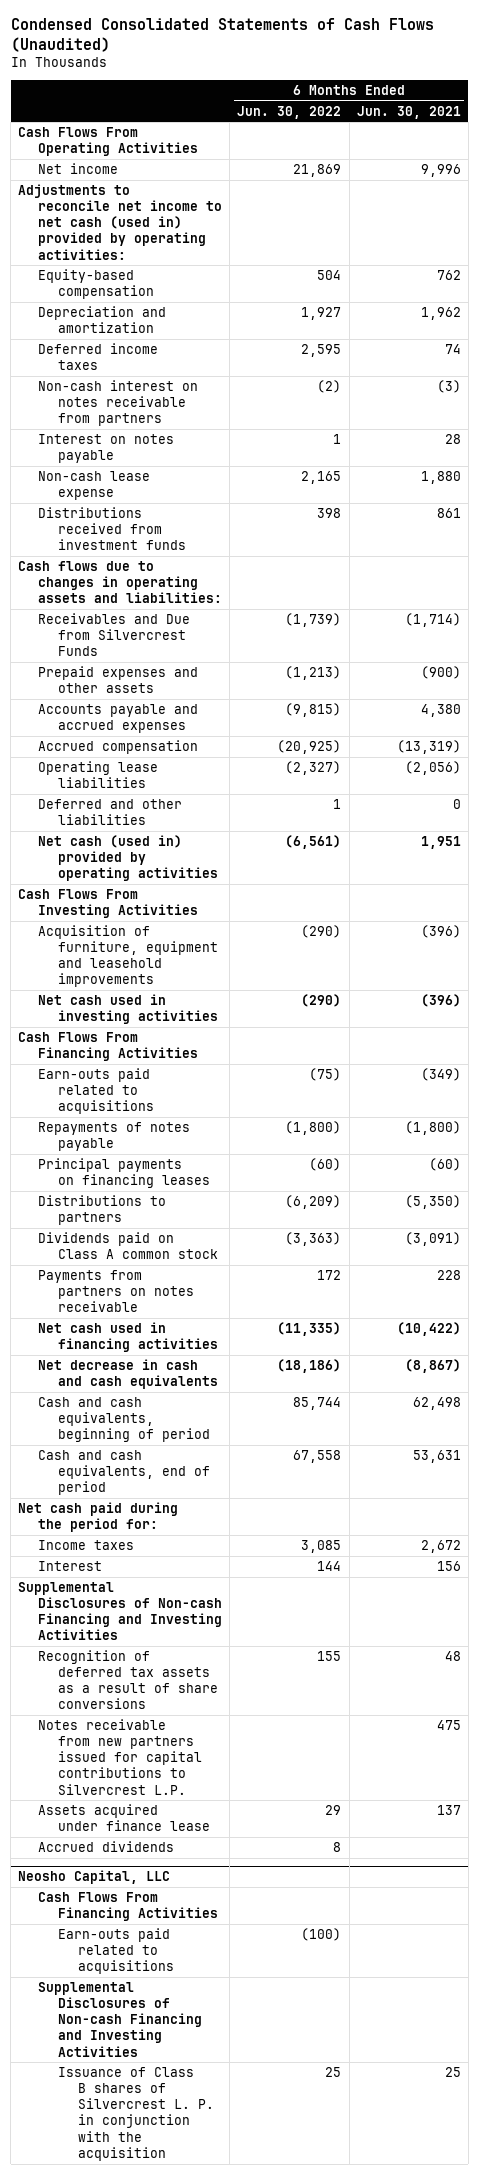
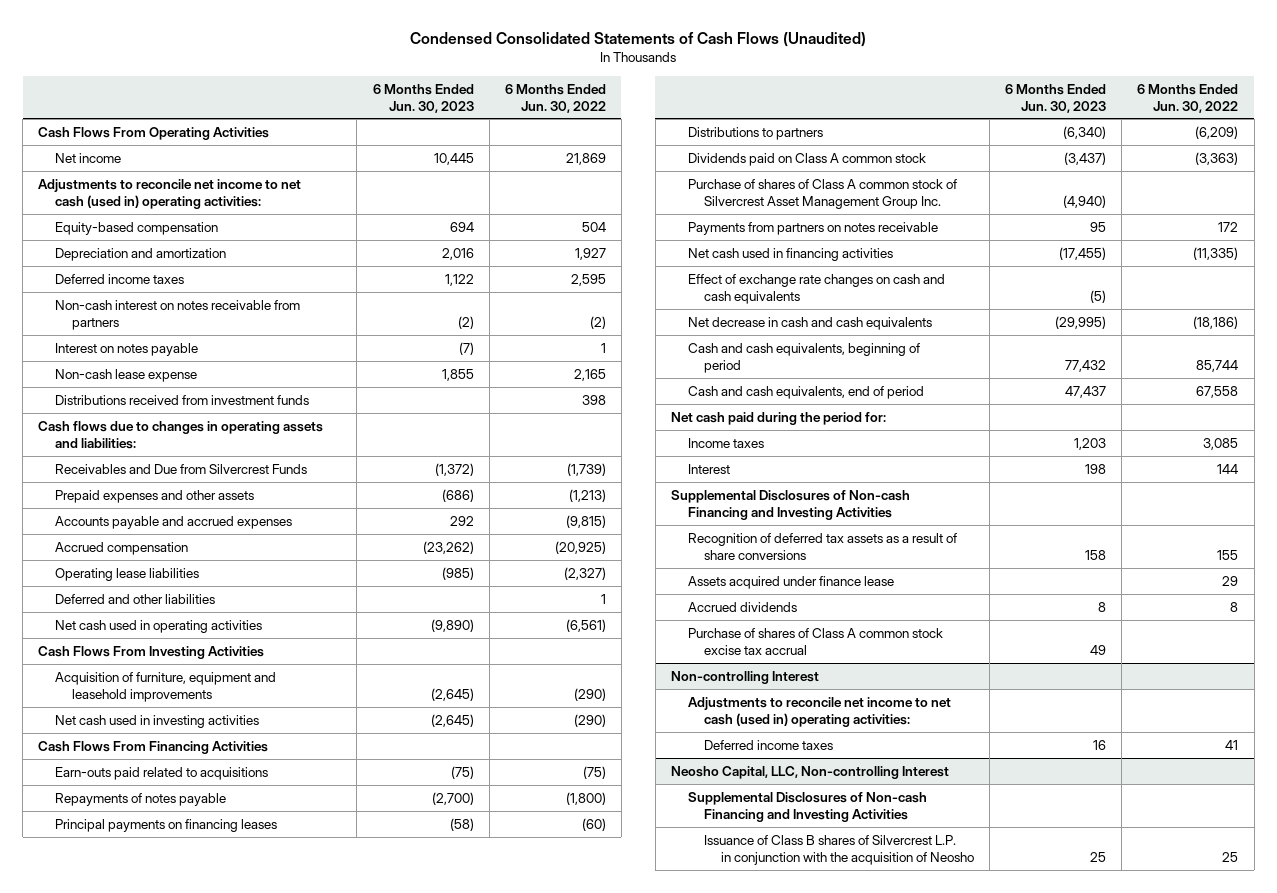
- | 6 Months Ended Jun. 30, 2022 | 6 Months Ended Jun. 30, 2021
+ | 6 Months Ended Jun. 30, 2023 | 6 Months Ended Jun. 30, 2022
- Adjustments to reconcile net income to net cash (used in) provided by operating activities:
+ Adjustments to reconcile net income to net cash (used in) operating activities:
- Net cash (used in) provided by operating activities | (6,561) | 1,951
+ Net cash used in operating activities | (9,890) | (6,561)
+ Purchase of shares of Class A common stock of Silvercrest Asset Management Group Inc. | (4,940) |
+ Effect of exchange rate changes on cash and cash equivalents | (5) |
- Notes receivable from new partners issued for capital contributions to Silvercrest L.P. | | 475
- Neosho Capital, LLC
- Cash Flows From Financing Activities
- Earn-outs paid related to acquisitions | (100) |
+ Purchase of shares of Class A common stock excise tax accrual | 49 |
+ Non-controlling Interest
+ Adjustments to reconcile net income to net cash (used in) operating activities:
+ Deferred income taxes | 16 | 41
+ Neosho Capital, LLC, Non-controlling Interest
- Issuance of Class B shares of Silvercrest L. P. in conjunction with the acquisition | 25 | 25
+ Issuance of Class B shares of Silvercrest L.P. in conjunction with the acquisition of Neosho | 25 | 25

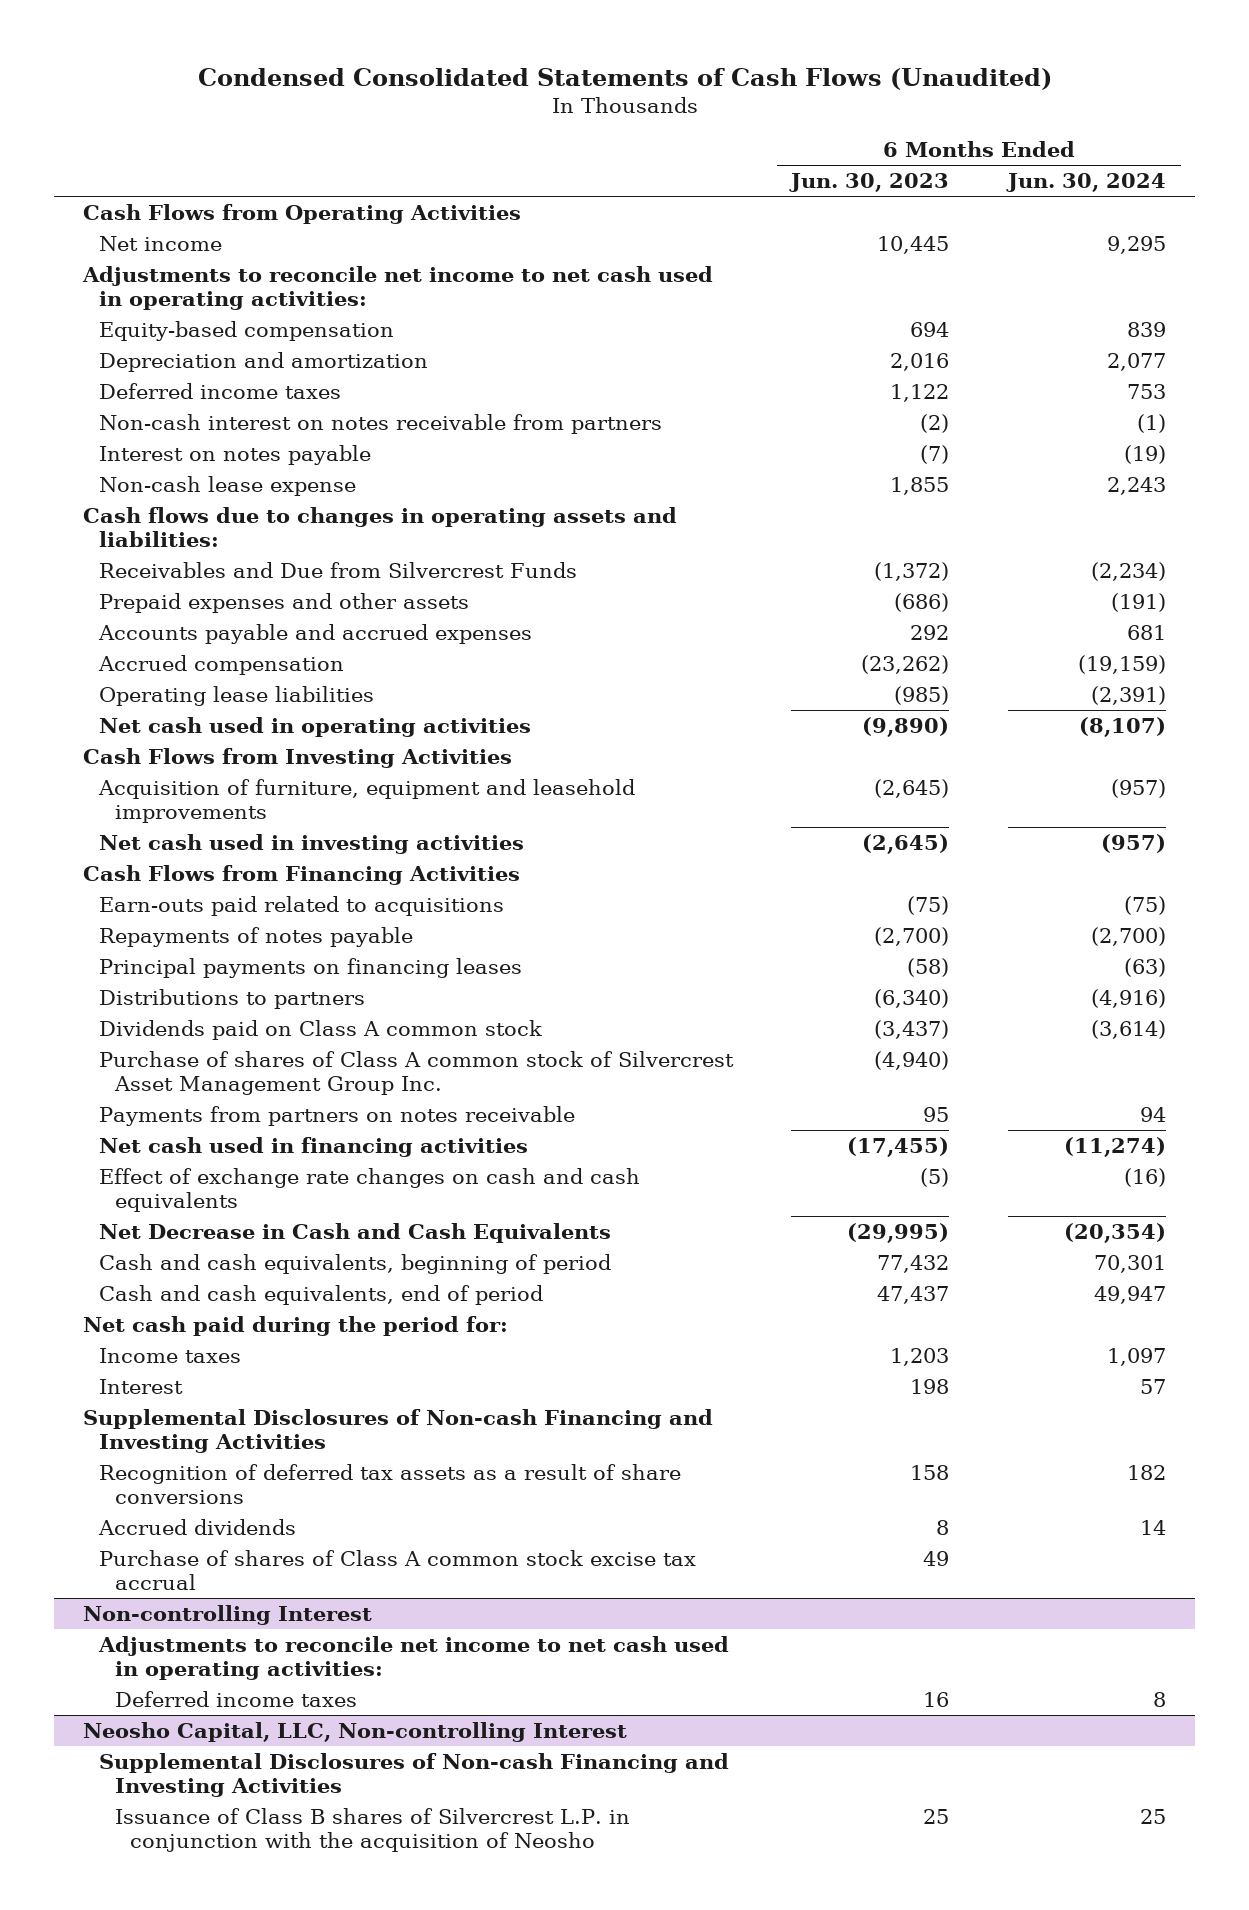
- | 6 Months Ended Jun. 30, 2023 | 6 Months Ended Jun. 30, 2022
+ | 6 Months Ended Jun. 30, 2023 | 6 Months Ended Jun. 30, 2024
- Cash Flows From Operating Activities
+ Cash Flows from Operating Activities
- Adjustments to reconcile net income to net cash (used in) operating activities:
+ Adjustments to reconcile net income to net cash used in operating activities:
- Distributions received from investment funds | | 398
- Deferred and other liabilities | | 1
- Cash Flows From Investing Activities
+ Cash Flows from Investing Activities
- Cash Flows From Financing Activities
+ Cash Flows from Financing Activities
- Net decrease in cash and cash equivalents | (29,995) | (18,186)
+ Net Decrease in Cash and Cash Equivalents | (29,995) | (20,354)
- Assets acquired under finance lease | | 29
@ Non-controlling Interest
- Adjustments to reconcile net income to net cash (used in) operating activities:
+ Adjustments to reconcile net income to net cash used in operating activities:

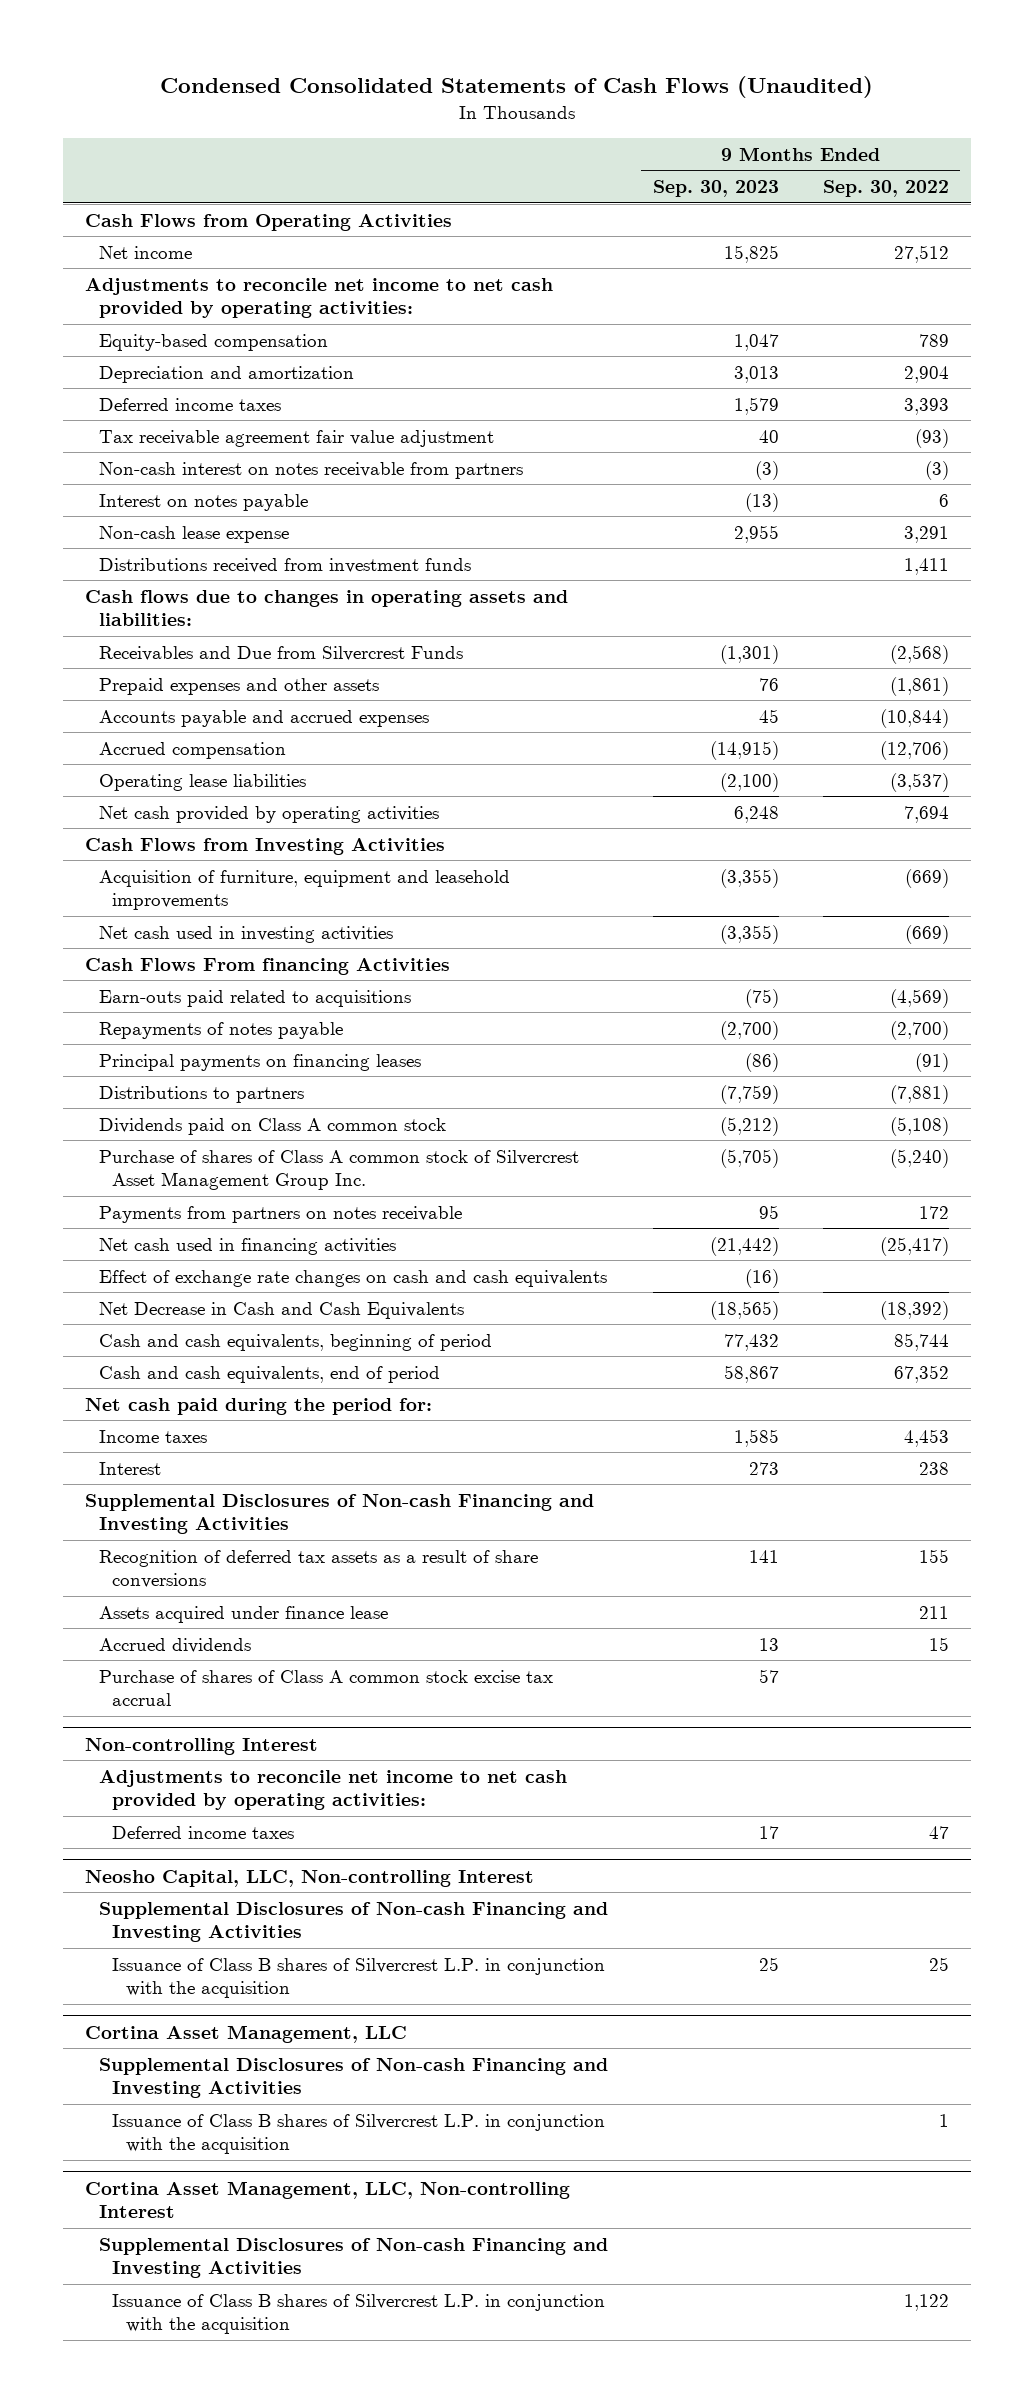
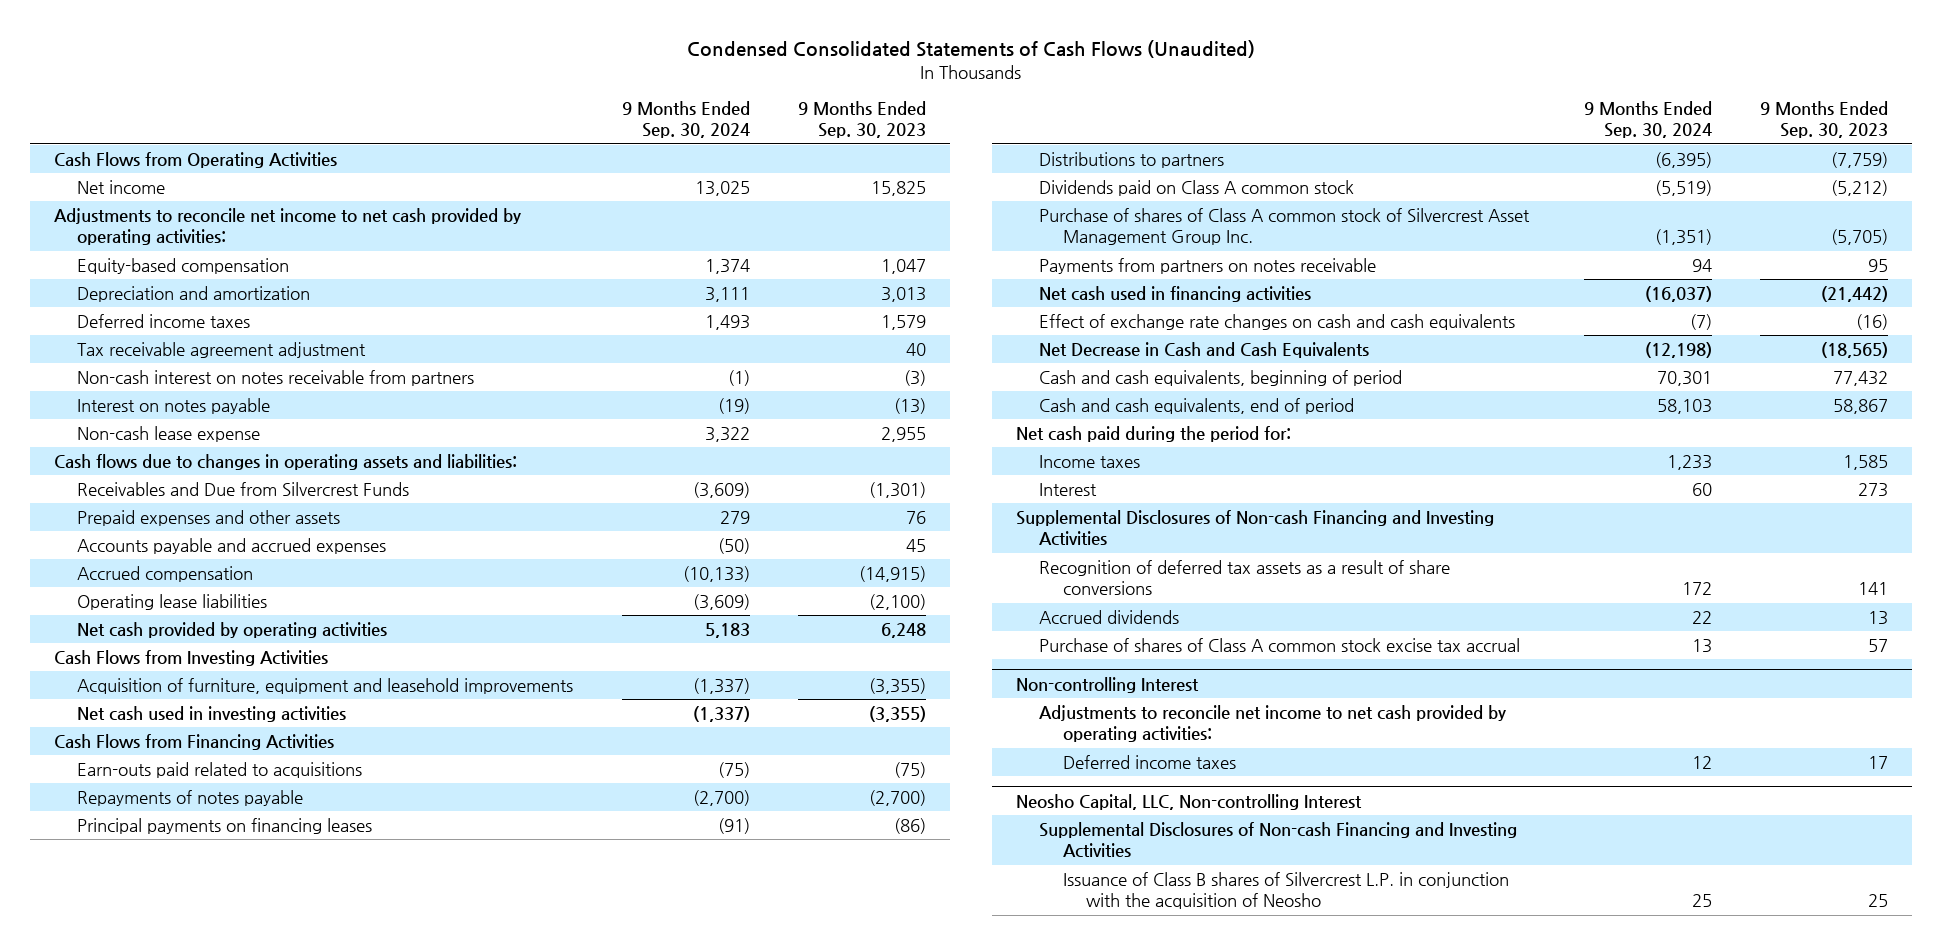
- | 9 Months Ended Sep. 30, 2023 | 9 Months Ended Sep. 30, 2022
+ | 9 Months Ended Sep. 30, 2024 | 9 Months Ended Sep. 30, 2023
- Tax receivable agreement fair value adjustment | 40 | (93)
+ Tax receivable agreement adjustment | | 40
- Distributions received from investment funds | | 1,411
- Cash Flows From financing Activities
+ Cash Flows from Financing Activities
- Assets acquired under finance lease | | 211
@ Neosho Capital, LLC, Non-controlling Interest
- Issuance of Class B shares of Silvercrest L.P. in conjunction with the acquisition | 25 | 25
- Cortina Asset Management, LLC
- Supplemental Disclosures of Non-cash Financing and Investing Activities
- Issuance of Class B shares of Silvercrest L.P. in conjunction with the acquisition | | 1
- Cortina Asset Management, LLC, Non-controlling Interest
- Supplemental Disclosures of Non-cash Financing and Investing Activities
- Issuance of Class B shares of Silvercrest L.P. in conjunction with the acquisition | | 1,122
@ Neosho Capital, LLC, Non-controlling Interest
+ Issuance of Class B shares of Silvercrest L.P. in conjunction with the acquisition of Neosho | 25 | 25

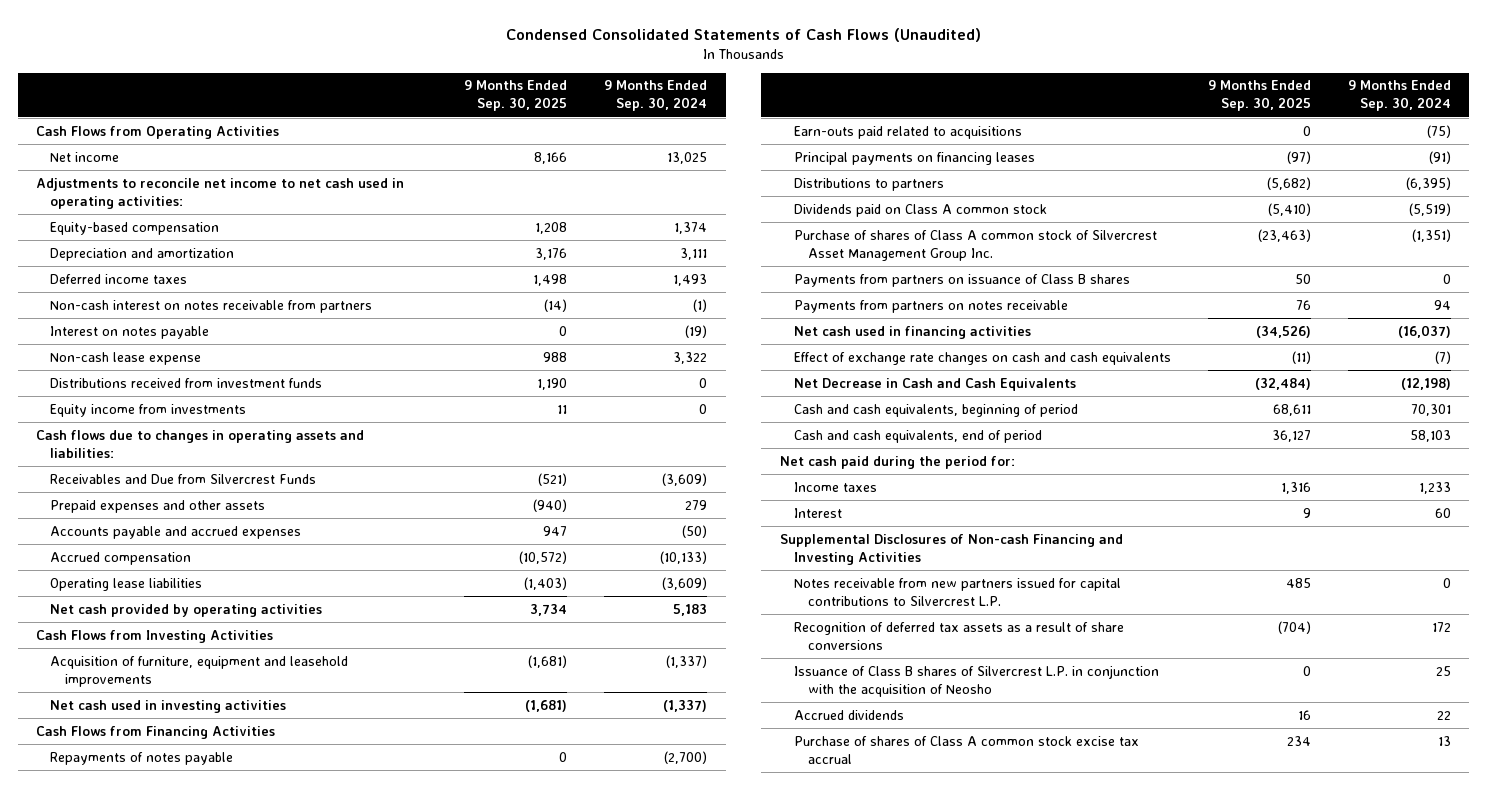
- | 9 Months Ended Sep. 30, 2024 | 9 Months Ended Sep. 30, 2023
+ | 9 Months Ended Sep. 30, 2025 | 9 Months Ended Sep. 30, 2024
- Adjustments to reconcile net income to net cash provided by operating activities:
+ Adjustments to reconcile net income to net cash used in operating activities:
- Tax receivable agreement adjustment | | 40
+ Distributions received from investment funds | 1,190 | 0
+ Equity income from investments | 11 | 0
moved down: Earn-outs paid related to acquisitions | 0 | (75)
+ Payments from partners on issuance of Class B shares | 50 | 0
+ Notes receivable from new partners issued for capital contributions to Silvercrest L.P. | 485 | 0
+ Issuance of Class B shares of Silvercrest L.P. in conjunction with the acquisition of Neosho | 0 | 25
- Non-controlling Interest
- Adjustments to reconcile net income to net cash provided by operating activities:
- Deferred income taxes | 12 | 17
- Neosho Capital, LLC, Non-controlling Interest
- Supplemental Disclosures of Non-cash Financing and Investing Activities
- Issuance of Class B shares of Silvercrest L.P. in conjunction with the acquisition of Neosho | 25 | 25

